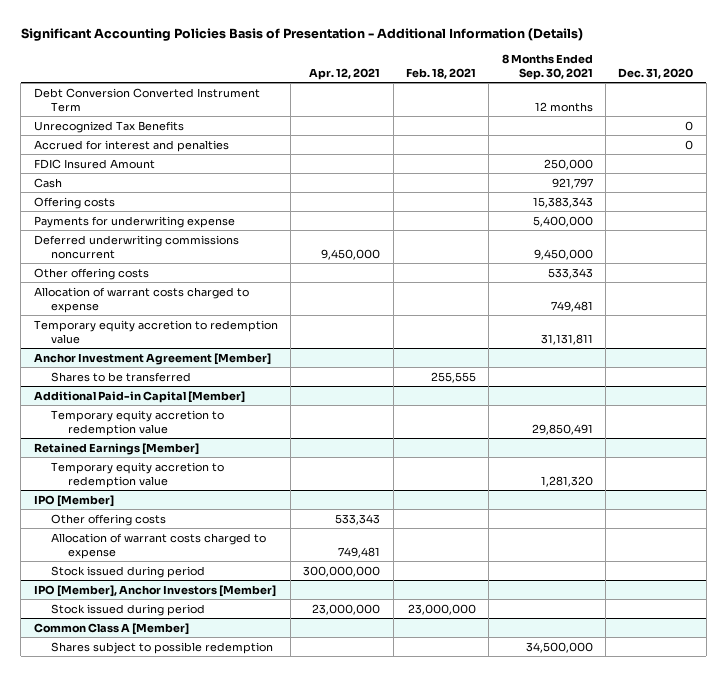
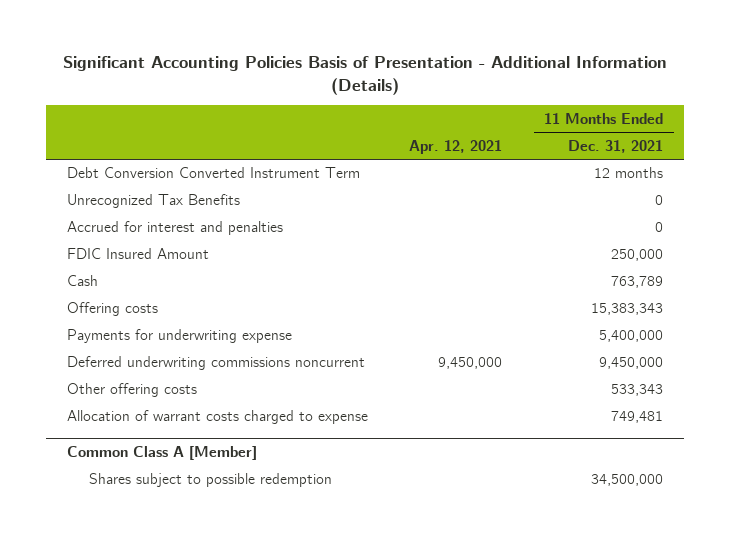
- | Apr. 12, 2021 | Feb. 18, 2021 | 8 Months Ended Sep. 30, 2021 | Dec. 31, 2020
+ | Apr. 12, 2021 | 11 Months Ended Dec. 31, 2021
- Temporary equity accretion to redemption value | | | 31,131,811 |
- Anchor Investment Agreement [Member]
- Shares to be transferred | | 255,555 | |
- Additional Paid-in Capital [Member]
- Temporary equity accretion to redemption value | | | 29,850,491 |
- Retained Earnings [Member]
- Temporary equity accretion to redemption value | | | 1,281,320 |
- IPO [Member]
- Other offering costs | 533,343 | | |
- Allocation of warrant costs charged to expense | 749,481 | | |
- Stock issued during period | 300,000,000 | | |
- IPO [Member], Anchor Investors [Member]
- Stock issued during period | 23,000,000 | 23,000,000 | |

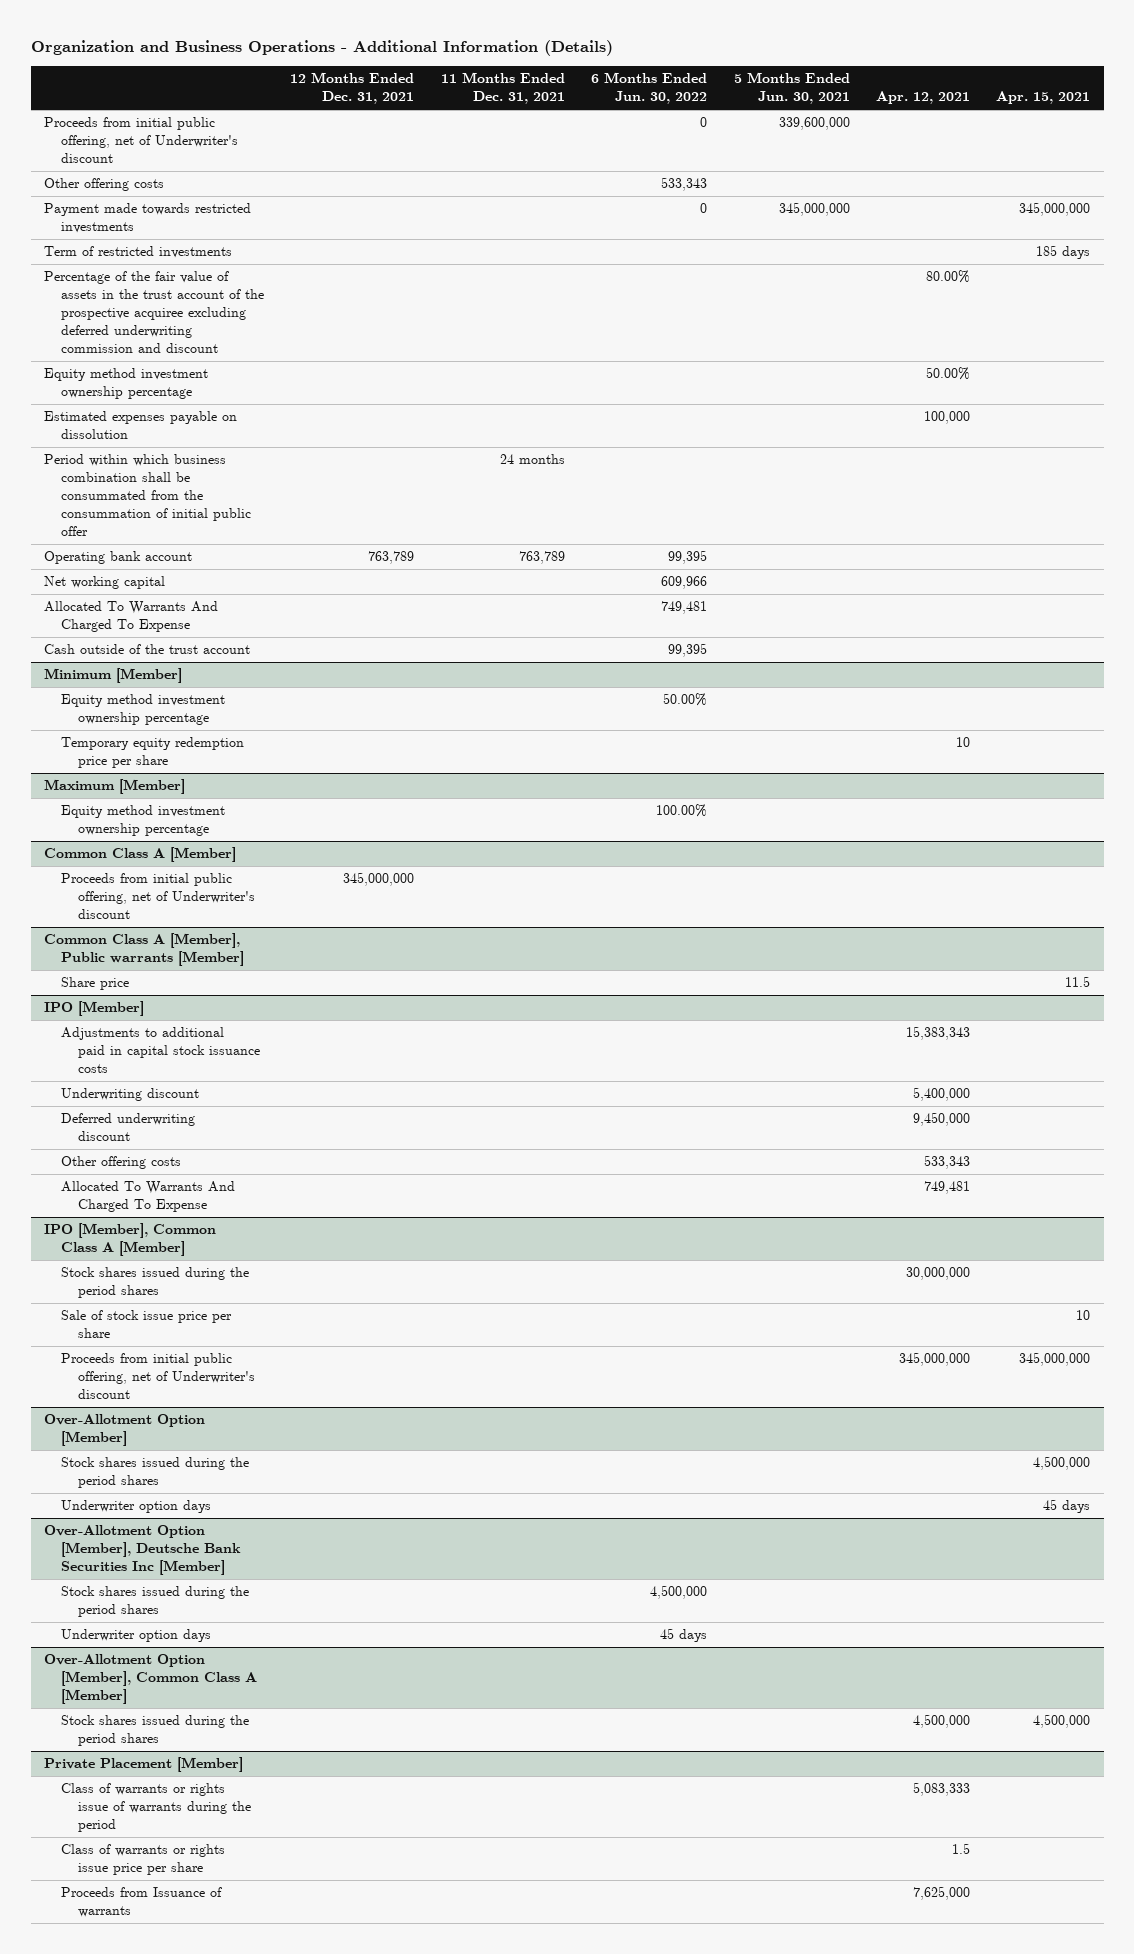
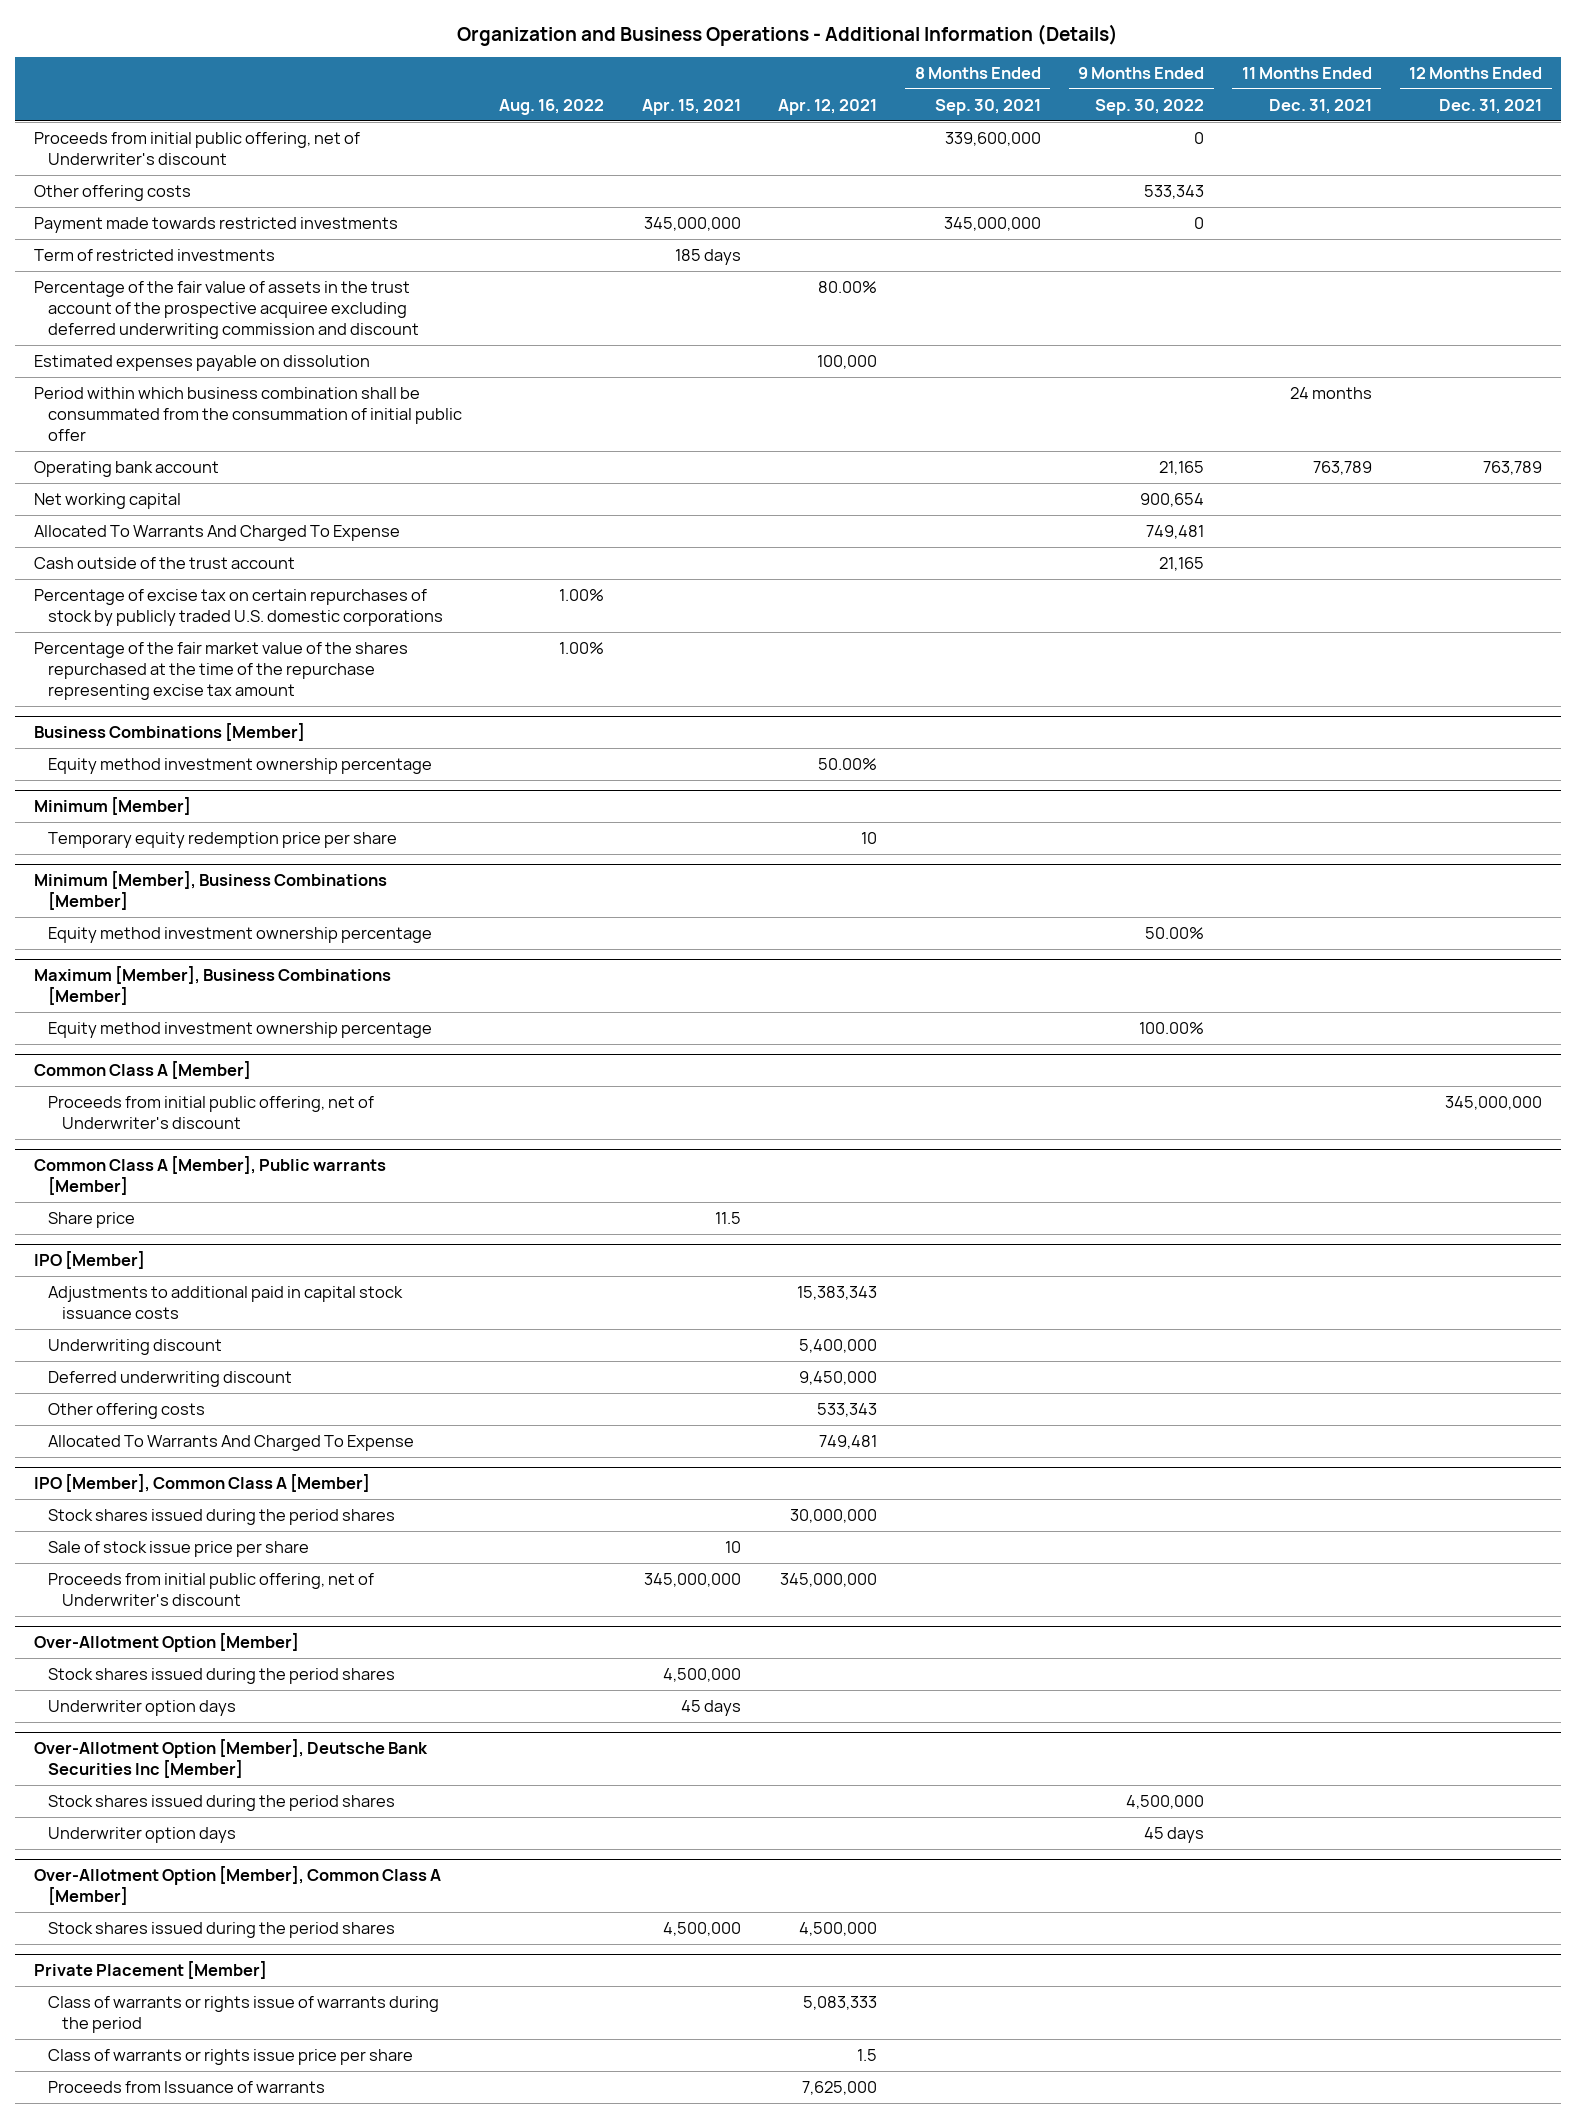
- | 12 Months Ended Dec. 31, 2021 | 11 Months Ended Dec. 31, 2021 | 6 Months Ended Jun. 30, 2022 | 5 Months Ended Jun. 30, 2021 | Apr. 12, 2021 | Apr. 15, 2021
+ | Aug. 16, 2022 | Apr. 15, 2021 | Apr. 12, 2021 | 8 Months Ended Sep. 30, 2021 | 9 Months Ended Sep. 30, 2022 | 11 Months Ended Dec. 31, 2021 | 12 Months Ended Dec. 31, 2021
- Equity method investment ownership percentage | | | | | 50.00% |
+ Percentage of excise tax on certain repurchases of stock by publicly traded U.S. domestic corporations | 1.00% | | | | | |
+ Percentage of the fair market value of the shares repurchased at the time of the repurchase representing excise tax amount | 1.00% | | | | | |
+ Business Combinations [Member]
+ Equity method investment ownership percentage | | | 50.00% | | | |
@ Minimum [Member]
- Equity method investment ownership percentage | | | 50.00% | | |
- Maximum [Member]
+ Minimum [Member], Business Combinations [Member]
+ Equity method investment ownership percentage | | | | | 50.00% | |
+ Maximum [Member], Business Combinations [Member]

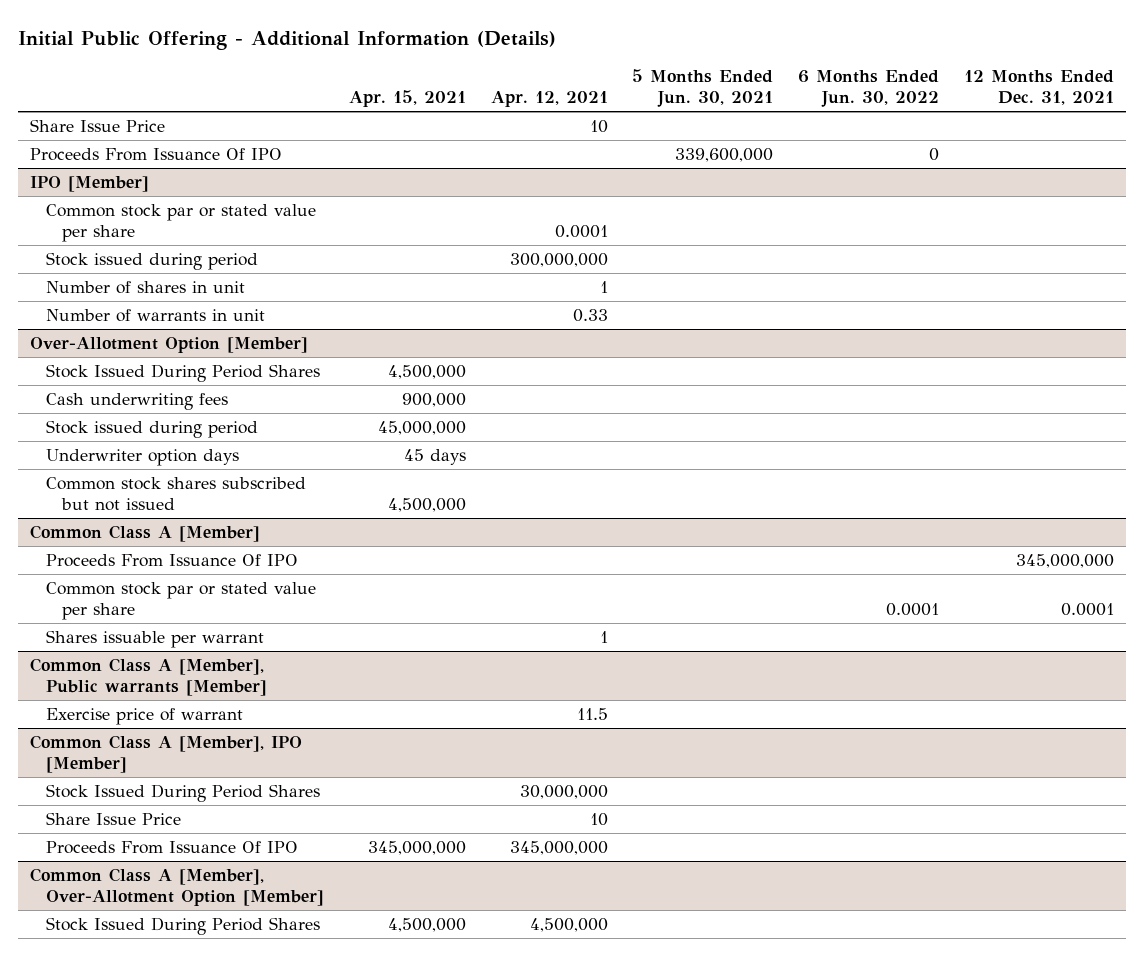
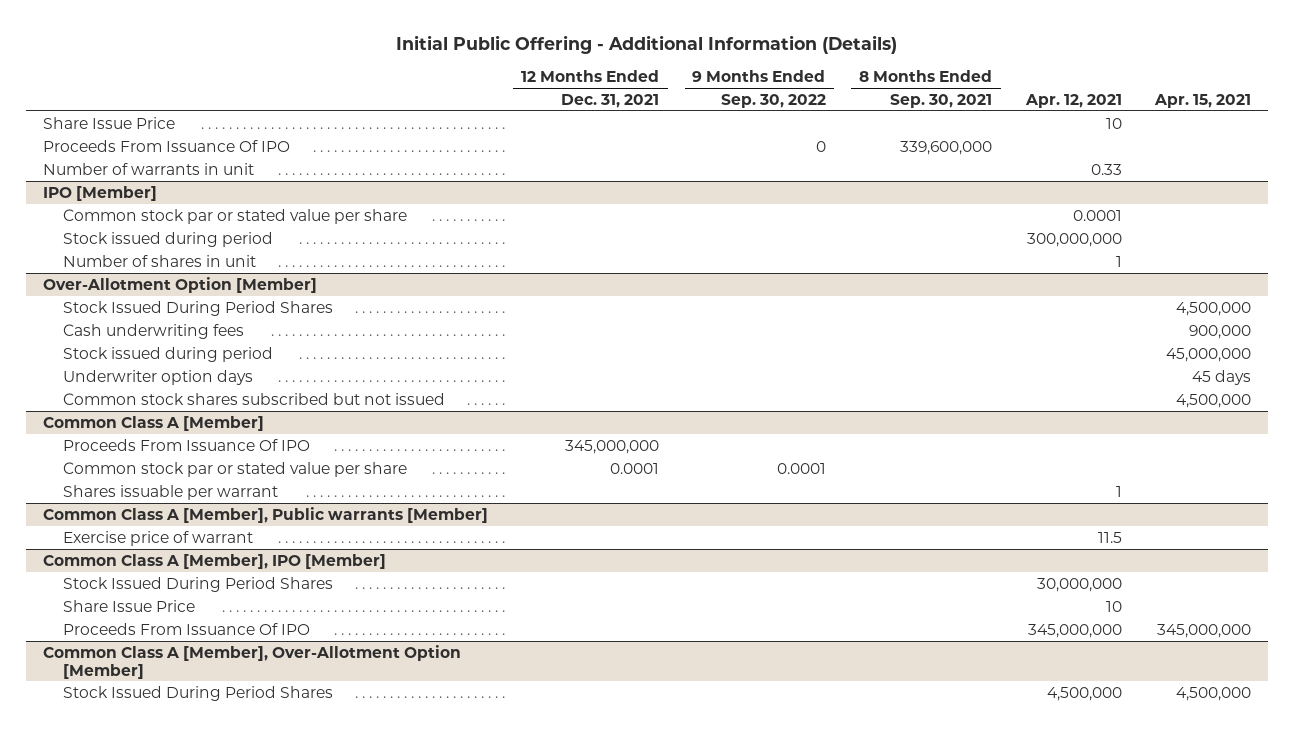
- | Apr. 15, 2021 | Apr. 12, 2021 | 5 Months Ended Jun. 30, 2021 | 6 Months Ended Jun. 30, 2022 | 12 Months Ended Dec. 31, 2021
+ | 12 Months Ended Dec. 31, 2021 | 9 Months Ended Sep. 30, 2022 | 8 Months Ended Sep. 30, 2021 | Apr. 12, 2021 | Apr. 15, 2021
+ Number of warrants in unit | | | | 0.33 |
@ IPO [Member]
- Number of warrants in unit | | 0.33 | | |

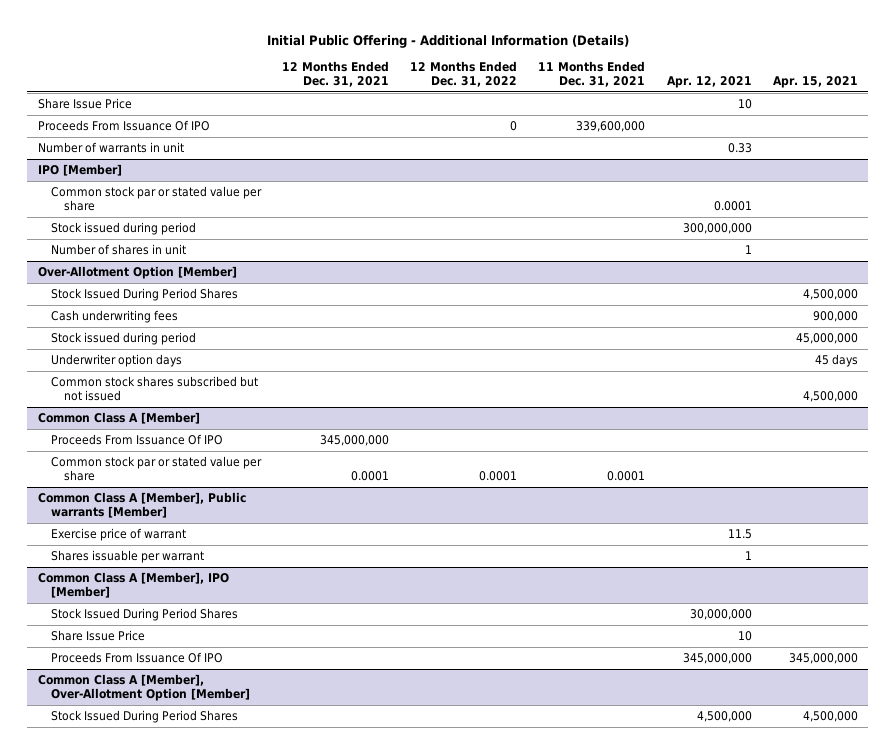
- | 12 Months Ended Dec. 31, 2021 | 9 Months Ended Sep. 30, 2022 | 8 Months Ended Sep. 30, 2021 | Apr. 12, 2021 | Apr. 15, 2021
+ | 12 Months Ended Dec. 31, 2021 | 12 Months Ended Dec. 31, 2022 | 11 Months Ended Dec. 31, 2021 | Apr. 12, 2021 | Apr. 15, 2021
@ Common Class A [Member]
- Shares issuable per warrant | | | | 1 |
@ Common Class A [Member], Public warrants [Member]
+ Shares issuable per warrant | | | | 1 |

